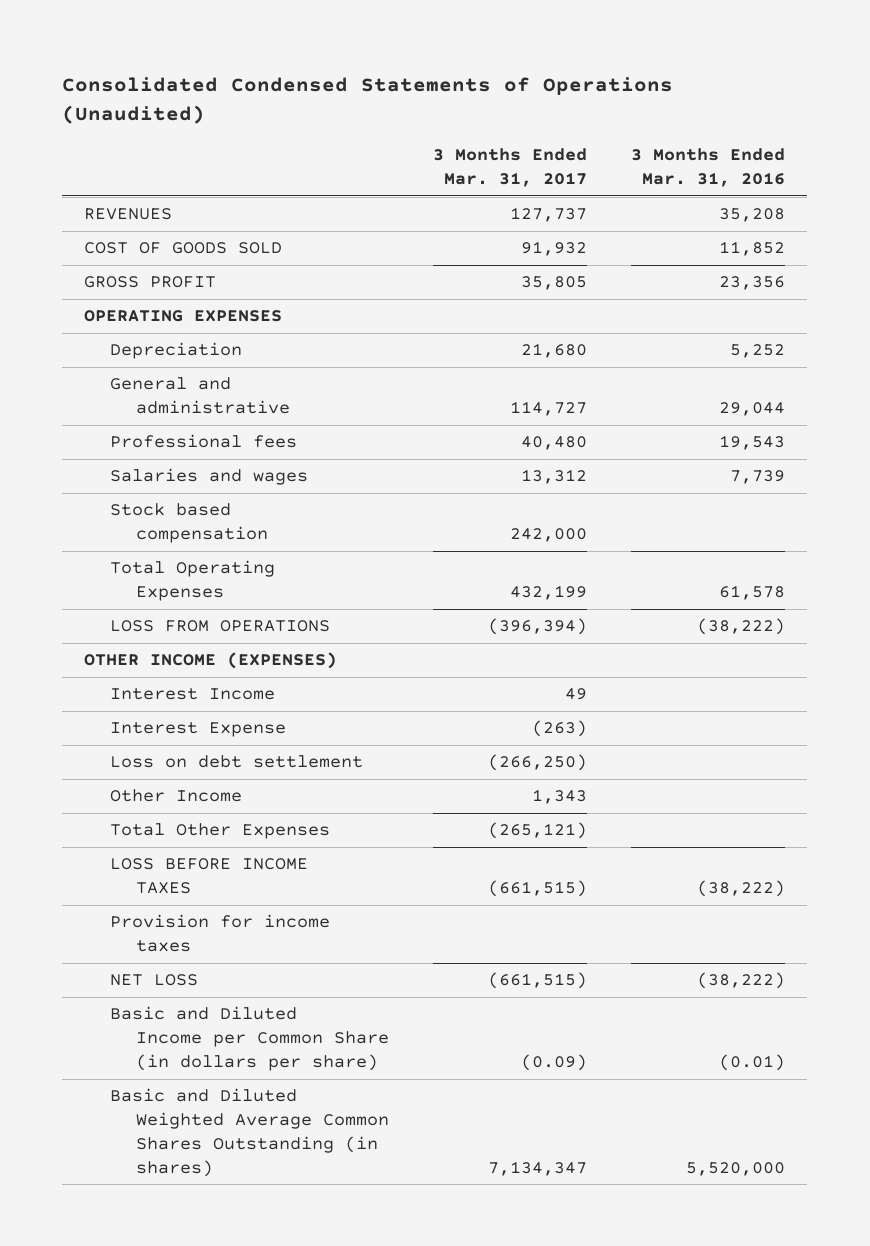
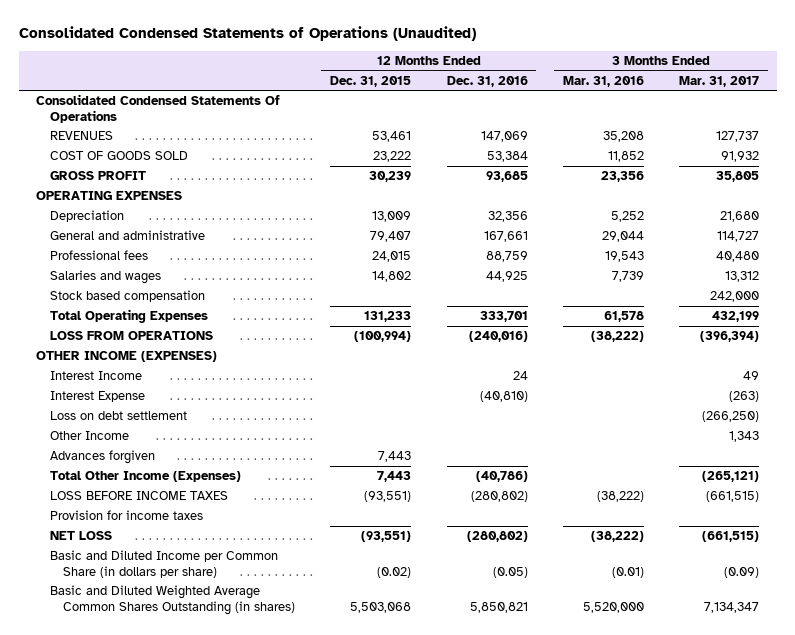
- | 3 Months Ended Mar. 31, 2017 | 3 Months Ended Mar. 31, 2016
+ | 12 Months Ended Dec. 31, 2015 | 12 Months Ended Dec. 31, 2016 | 3 Months Ended Mar. 31, 2016 | 3 Months Ended Mar. 31, 2017
+ Consolidated Condensed Statements Of Operations
- Total Other Expenses | (265,121) |
+ Advances forgiven | 7,443 | | |
+ Total Other Income (Expenses) | 7,443 | (40,786) | | (265,121)

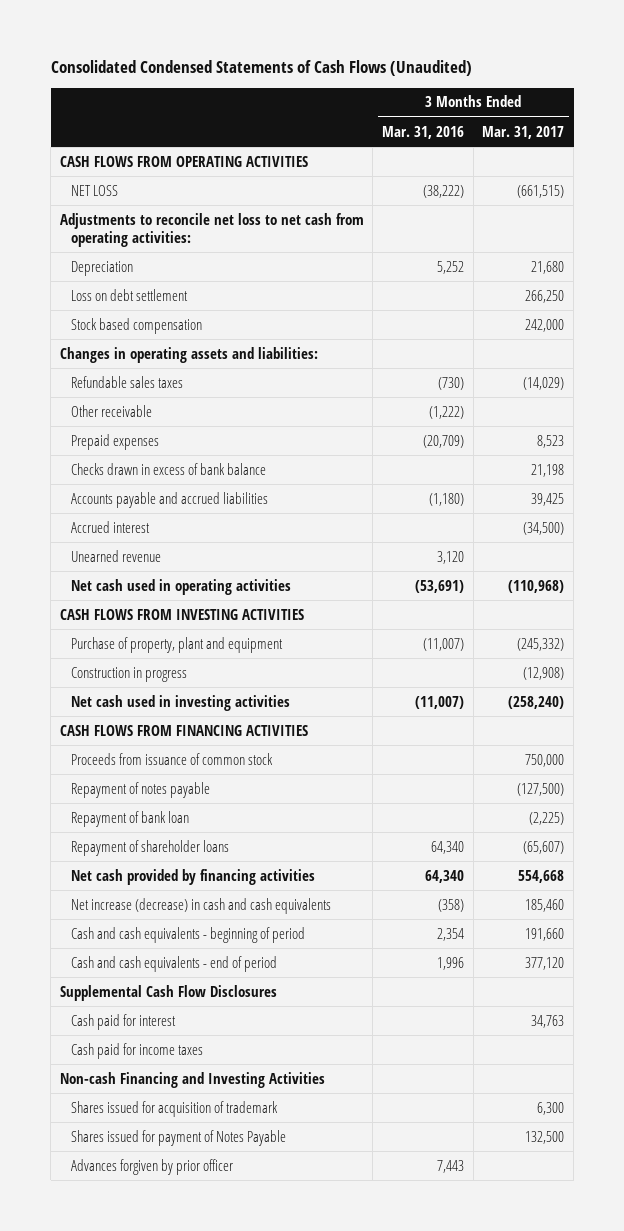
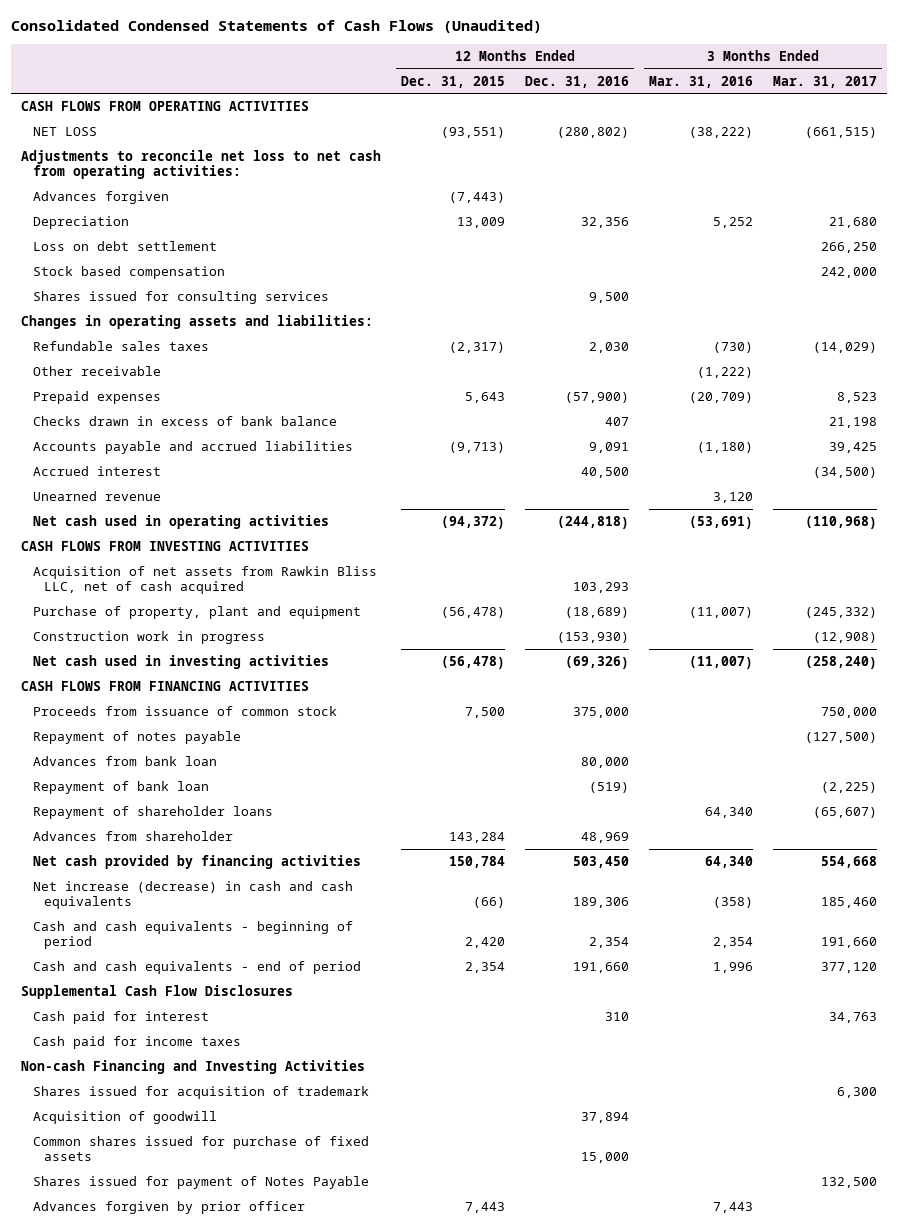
- | 3 Months Ended Mar. 31, 2016 | 3 Months Ended Mar. 31, 2017
+ | 12 Months Ended Dec. 31, 2015 | 12 Months Ended Dec. 31, 2016 | 3 Months Ended Mar. 31, 2016 | 3 Months Ended Mar. 31, 2017
+ Advances forgiven | (7,443) | | |
+ Shares issued for consulting services | | 9,500 | |
+ Acquisition of net assets from Rawkin Bliss LLC, net of cash acquired | | 103,293 | |
- Construction in progress | | (12,908)
+ Construction work in progress | | (153,930) | | (12,908)
+ Advances from bank loan | | 80,000 | |
+ Advances from shareholder | 143,284 | 48,969 | |
+ Acquisition of goodwill | | 37,894 | |
+ Common shares issued for purchase of fixed assets | | 15,000 | |

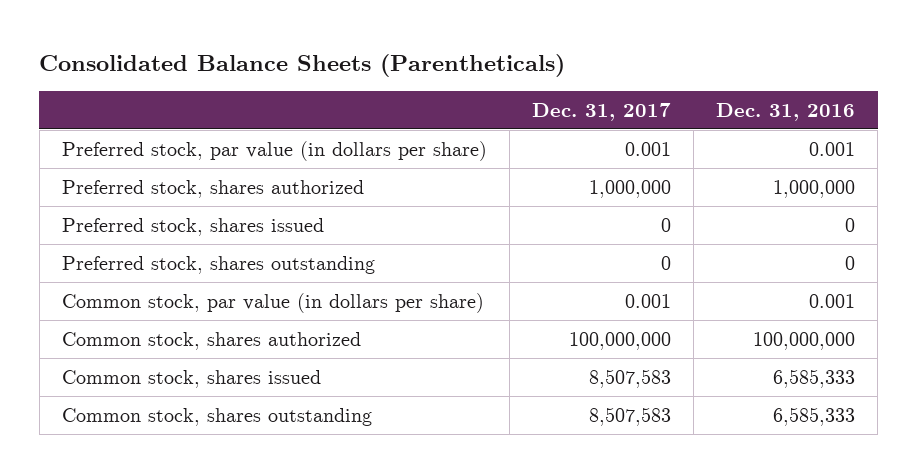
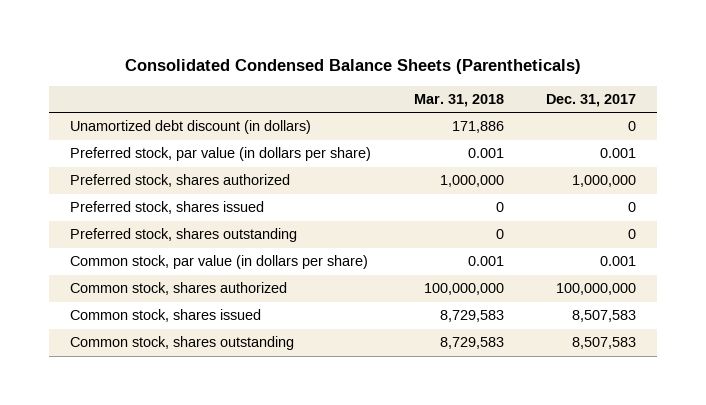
- Consolidated Balance Sheets (Parentheticals)
+ Consolidated Condensed Balance Sheets (Parentheticals)
- | Dec. 31, 2017 | Dec. 31, 2016
+ | Mar. 31, 2018 | Dec. 31, 2017
+ Unamortized debt discount (in dollars) | 171,886 | 0

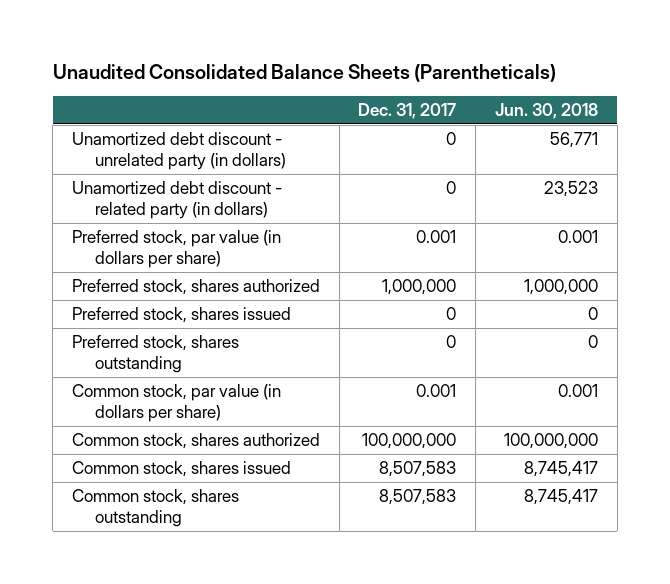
- Consolidated Condensed Balance Sheets (Parentheticals)
+ Unaudited Consolidated Balance Sheets (Parentheticals)
- | Mar. 31, 2018 | Dec. 31, 2017
+ | Dec. 31, 2017 | Jun. 30, 2018
- Unamortized debt discount (in dollars) | 171,886 | 0
+ Unamortized debt discount - unrelated party (in dollars) | 0 | 56,771
+ Unamortized debt discount - related party (in dollars) | 0 | 23,523

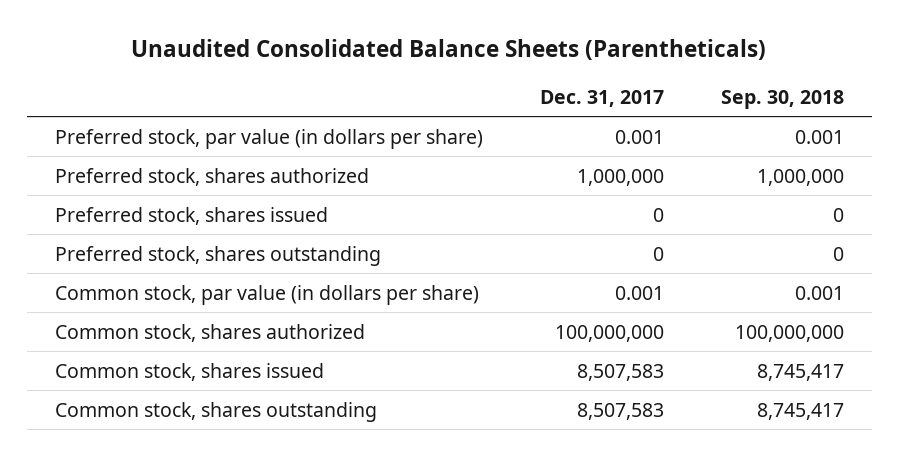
- | Dec. 31, 2017 | Jun. 30, 2018
+ | Dec. 31, 2017 | Sep. 30, 2018
- Unamortized debt discount - unrelated party (in dollars) | 0 | 56,771
- Unamortized debt discount - related party (in dollars) | 0 | 23,523

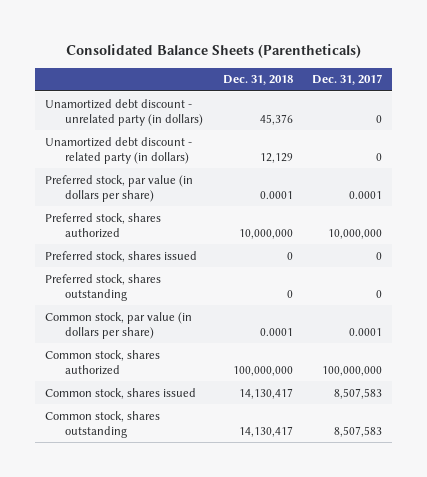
- Unaudited Consolidated Balance Sheets (Parentheticals)
+ Consolidated Balance Sheets (Parentheticals)
- | Dec. 31, 2017 | Sep. 30, 2018
+ | Dec. 31, 2018 | Dec. 31, 2017
- Preferred stock, par value (in dollars per share) | 0.001 | 0.001
- Preferred stock, shares authorized | 1,000,000 | 1,000,000
+ Unamortized debt discount - unrelated party (in dollars) | 45,376 | 0
+ Unamortized debt discount - related party (in dollars) | 12,129 | 0
+ Preferred stock, par value (in dollars per share) | 0.0001 | 0.0001
+ Preferred stock, shares authorized | 10,000,000 | 10,000,000
- Common stock, par value (in dollars per share) | 0.001 | 0.001
+ Common stock, par value (in dollars per share) | 0.0001 | 0.0001

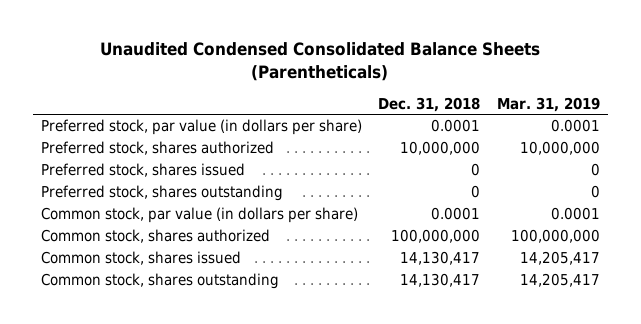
- Consolidated Balance Sheets (Parentheticals)
+ Unaudited Condensed Consolidated Balance Sheets (Parentheticals)
- | Dec. 31, 2018 | Dec. 31, 2017
+ | Dec. 31, 2018 | Mar. 31, 2019
- Unamortized debt discount - unrelated party (in dollars) | 45,376 | 0
- Unamortized debt discount - related party (in dollars) | 12,129 | 0

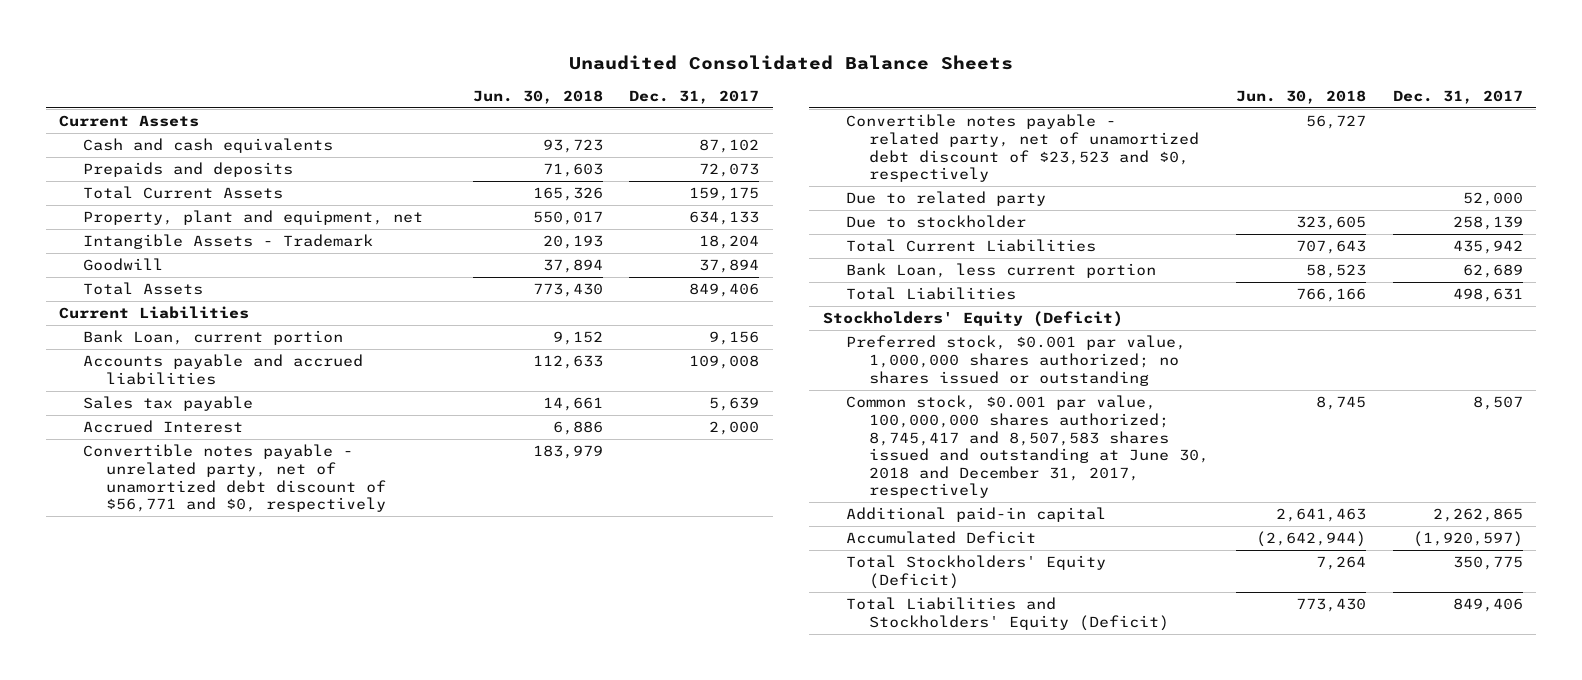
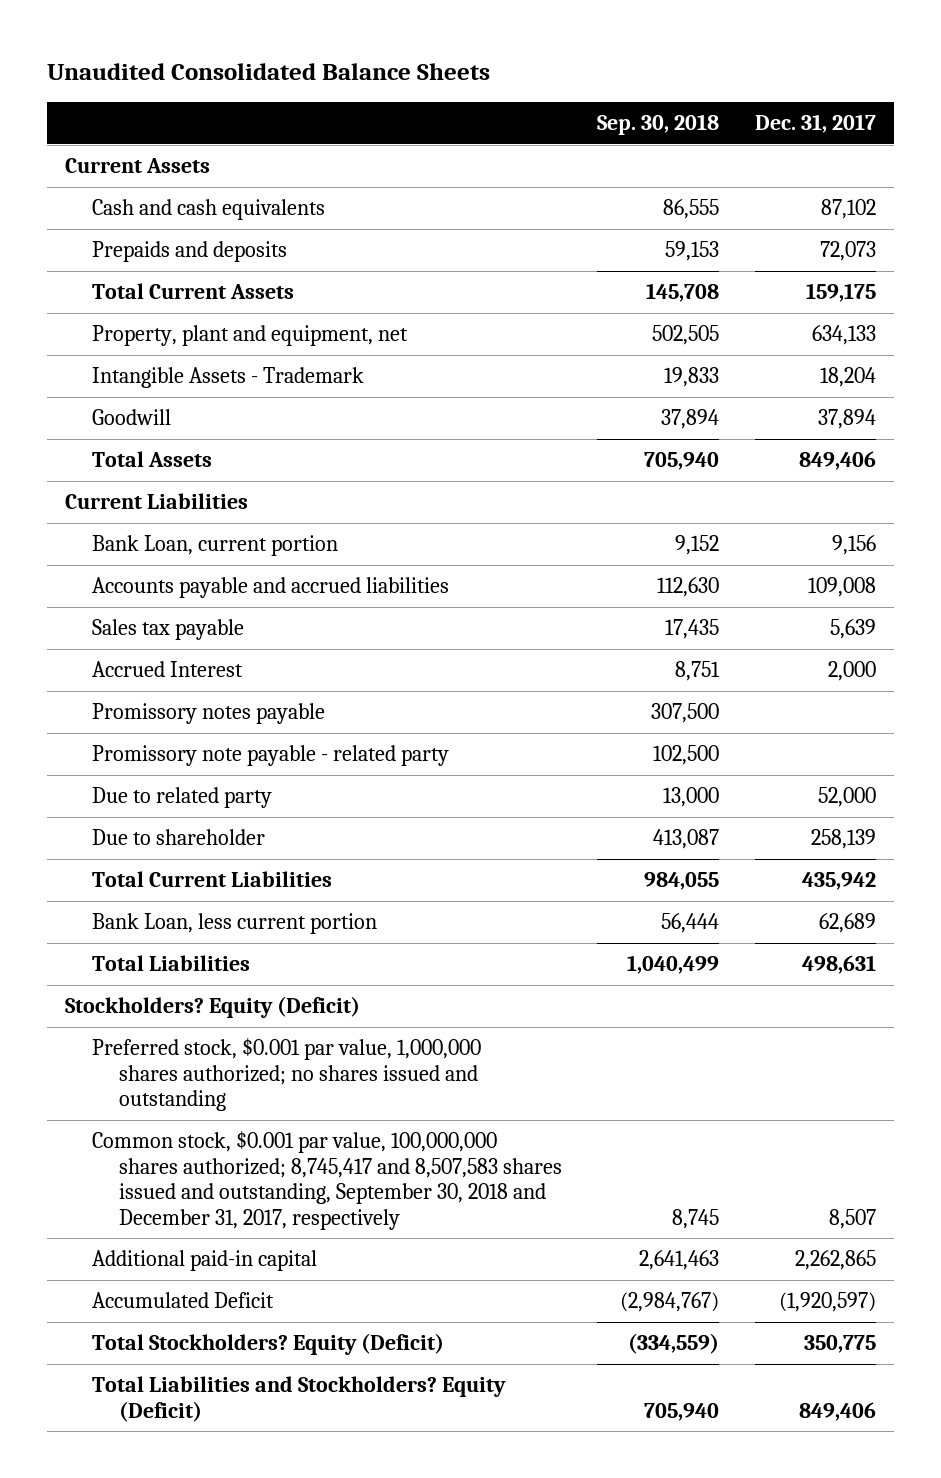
- | Jun. 30, 2018 | Dec. 31, 2017
+ | Sep. 30, 2018 | Dec. 31, 2017
- Convertible notes payable - unrelated party, net of unamortized debt discount of $56,771 and $0, respectively | 183,979 |
- Convertible notes payable - related party, net of unamortized debt discount of $23,523 and $0, respectively | 56,727 |
+ Promissory notes payable | 307,500 |
+ Promissory note payable - related party | 102,500 |
- Due to stockholder | 323,605 | 258,139
+ Due to shareholder | 413,087 | 258,139
- Stockholders' Equity (Deficit)
- Preferred stock, $0.001 par value, 1,000,000 shares authorized; no shares issued or outstanding
- Common stock, $0.001 par value, 100,000,000 shares authorized; 8,745,417 and 8,507,583 shares issued and outstanding at June 30, 2018 and December 31, 2017, respectively | 8,745 | 8,507
+ Stockholders? Equity (Deficit)
+ Preferred stock, $0.001 par value, 1,000,000 shares authorized; no shares issued and outstanding
+ Common stock, $0.001 par value, 100,000,000 shares authorized; 8,745,417 and 8,507,583 shares issued and outstanding, September 30, 2018 and December 31, 2017, respectively | 8,745 | 8,507
- Total Stockholders' Equity (Deficit) | 7,264 | 350,775
- Total Liabilities and Stockholders' Equity (Deficit) | 773,430 | 849,406
+ Total Stockholders? Equity (Deficit) | (334,559) | 350,775
+ Total Liabilities and Stockholders? Equity (Deficit) | 705,940 | 849,406

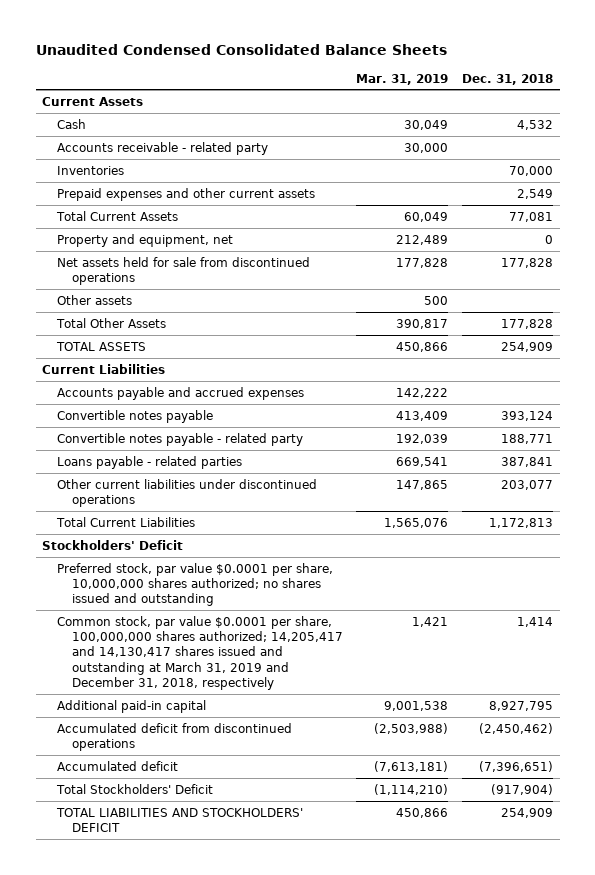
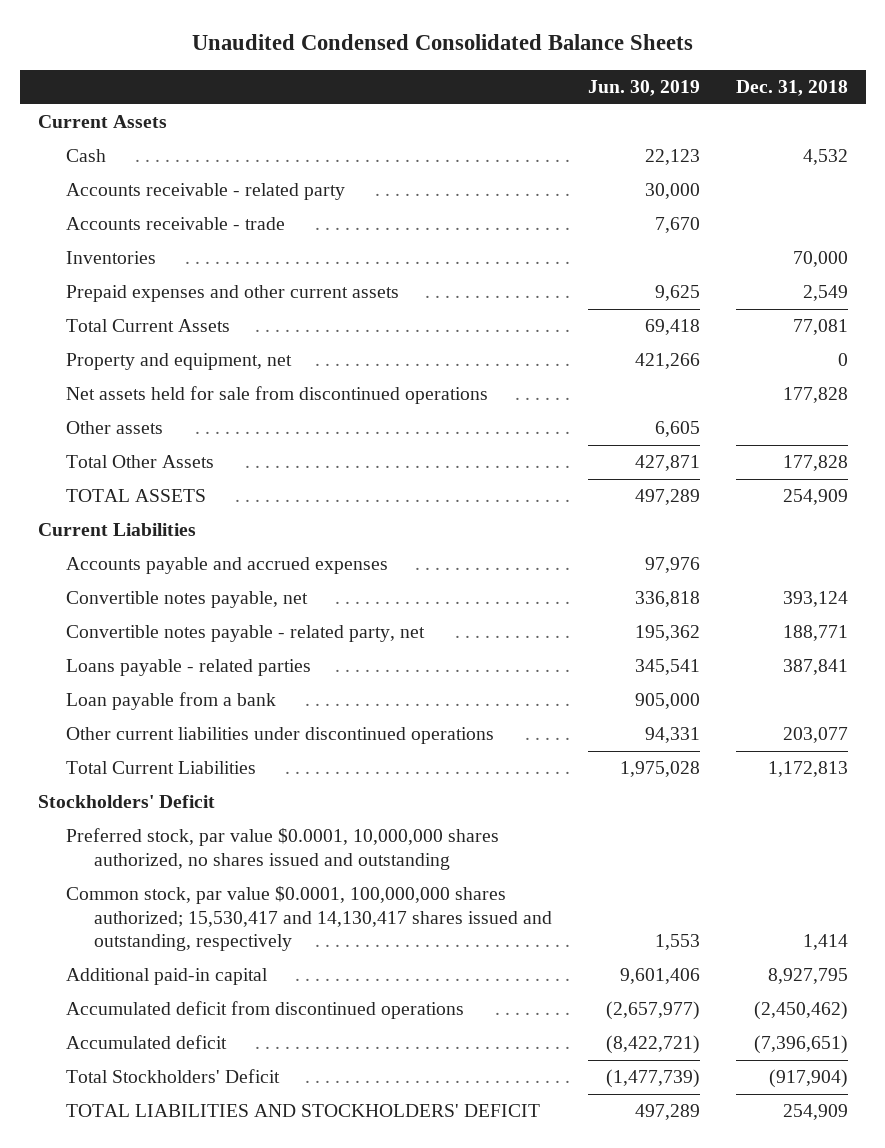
- | Mar. 31, 2019 | Dec. 31, 2018
+ | Jun. 30, 2019 | Dec. 31, 2018
+ Accounts receivable - trade | 7,670 |
- Convertible notes payable | 413,409 | 393,124
- Convertible notes payable - related party | 192,039 | 188,771
+ Convertible notes payable, net | 336,818 | 393,124
+ Convertible notes payable - related party, net | 195,362 | 188,771
+ Loan payable from a bank | 905,000 |
- Preferred stock, par value $0.0001 per share, 10,000,000 shares authorized; no shares issued and outstanding
- Common stock, par value $0.0001 per share, 100,000,000 shares authorized; 14,205,417 and 14,130,417 shares issued and outstanding at March 31, 2019 and December 31, 2018, respectively | 1,421 | 1,414
+ Preferred stock, par value $0.0001, 10,000,000 shares authorized, no shares issued and outstanding
+ Common stock, par value $0.0001, 100,000,000 shares authorized; 15,530,417 and 14,130,417 shares issued and outstanding, respectively | 1,553 | 1,414

